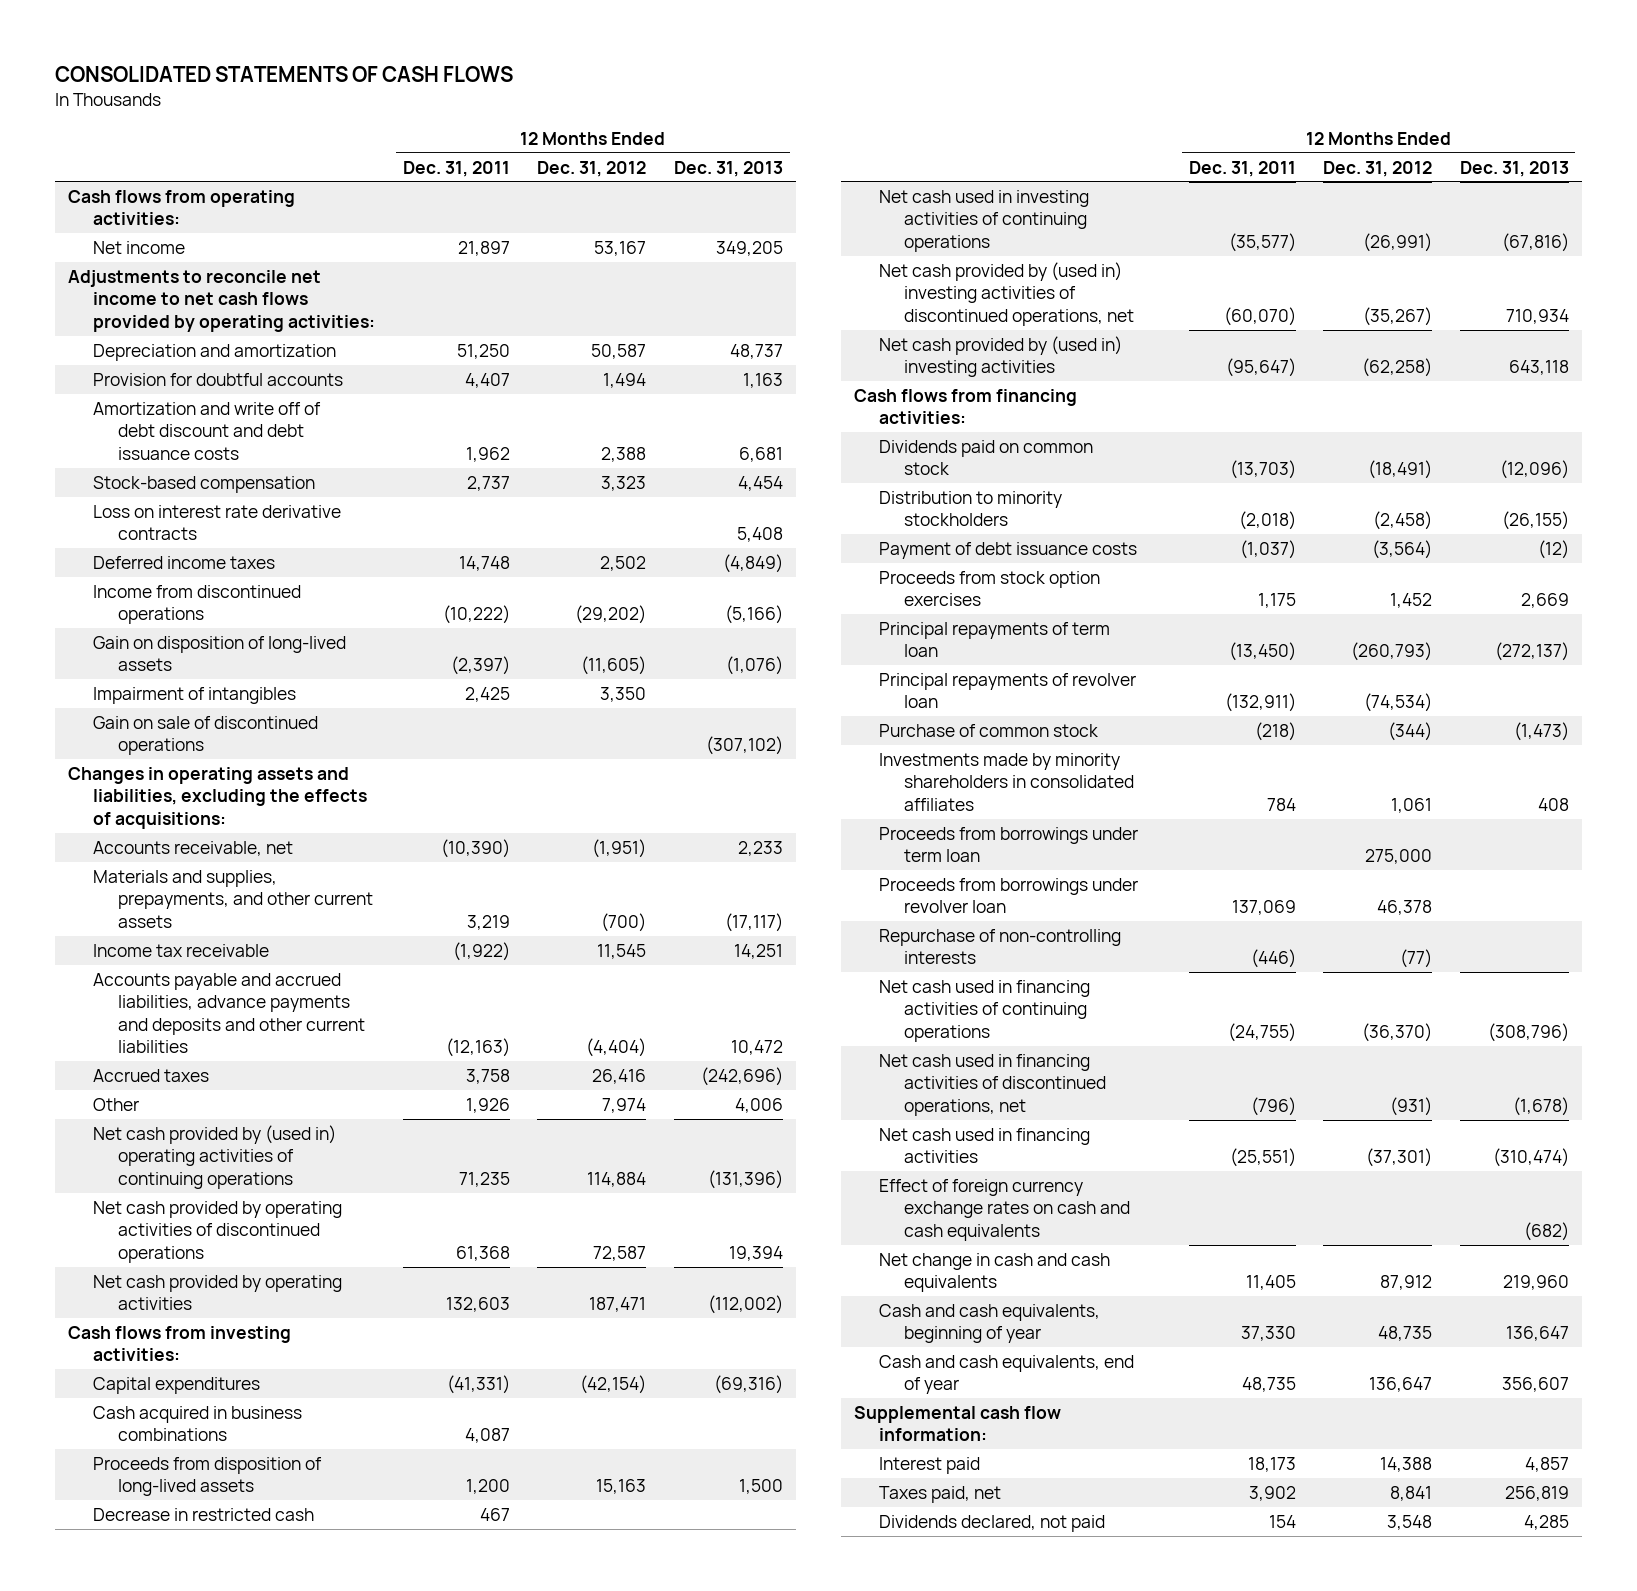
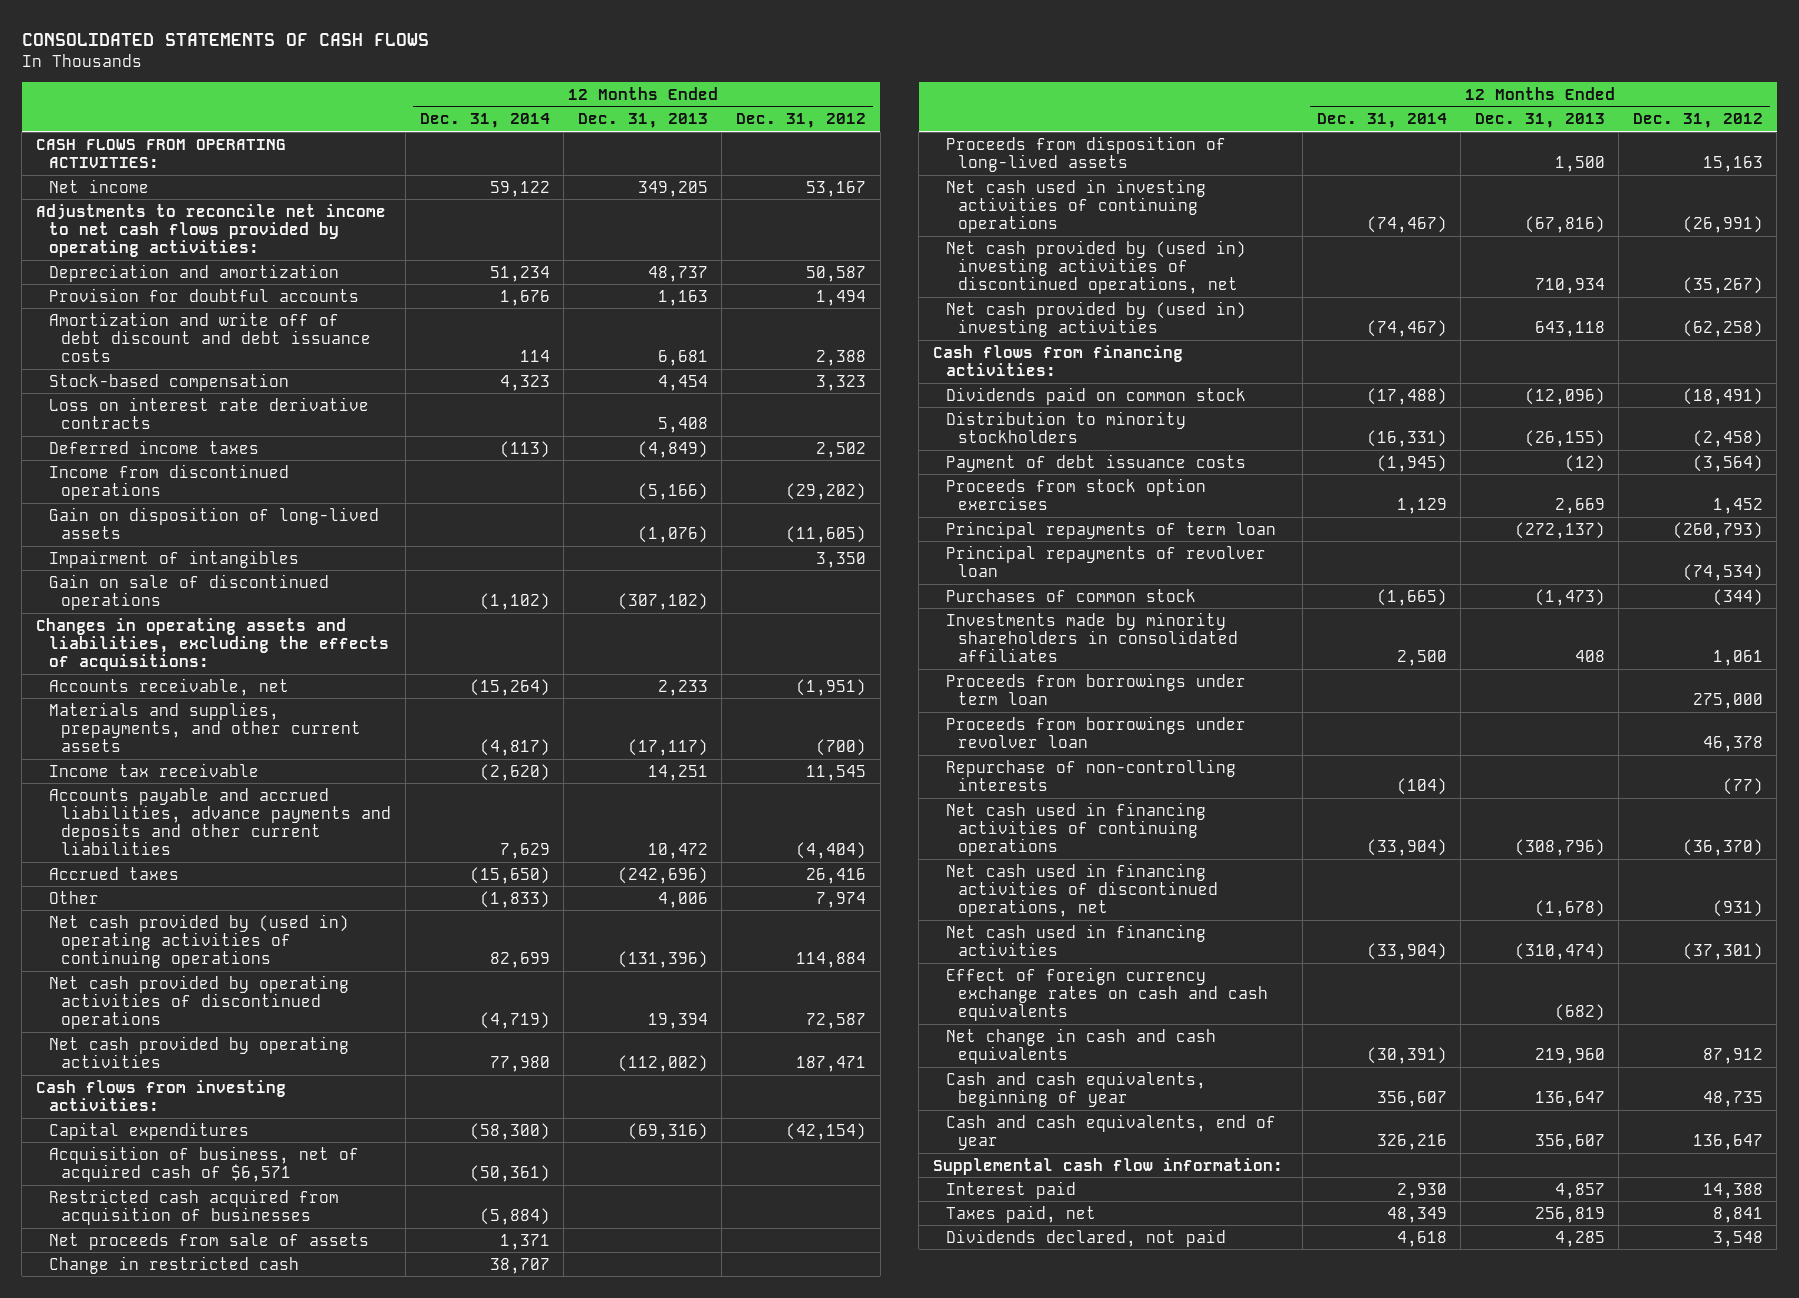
- | 12 Months Ended Dec. 31, 2011 | 12 Months Ended Dec. 31, 2012 | 12 Months Ended Dec. 31, 2013
+ | 12 Months Ended Dec. 31, 2014 | 12 Months Ended Dec. 31, 2013 | 12 Months Ended Dec. 31, 2012
- Cash flows from operating activities:
+ CASH FLOWS FROM OPERATING ACTIVITIES:
- Cash acquired in business combinations | 4,087 | |
+ Acquisition of business, net of acquired cash of $6,571 | (50,361) | |
+ Restricted cash acquired from acquisition of businesses | (5,884) | |
+ Net proceeds from sale of assets | 1,371 | |
+ Change in restricted cash | 38,707 | |
- Decrease in restricted cash | 467 | |
- Purchase of common stock | (218) | (344) | (1,473)
+ Purchases of common stock | (1,665) | (1,473) | (344)

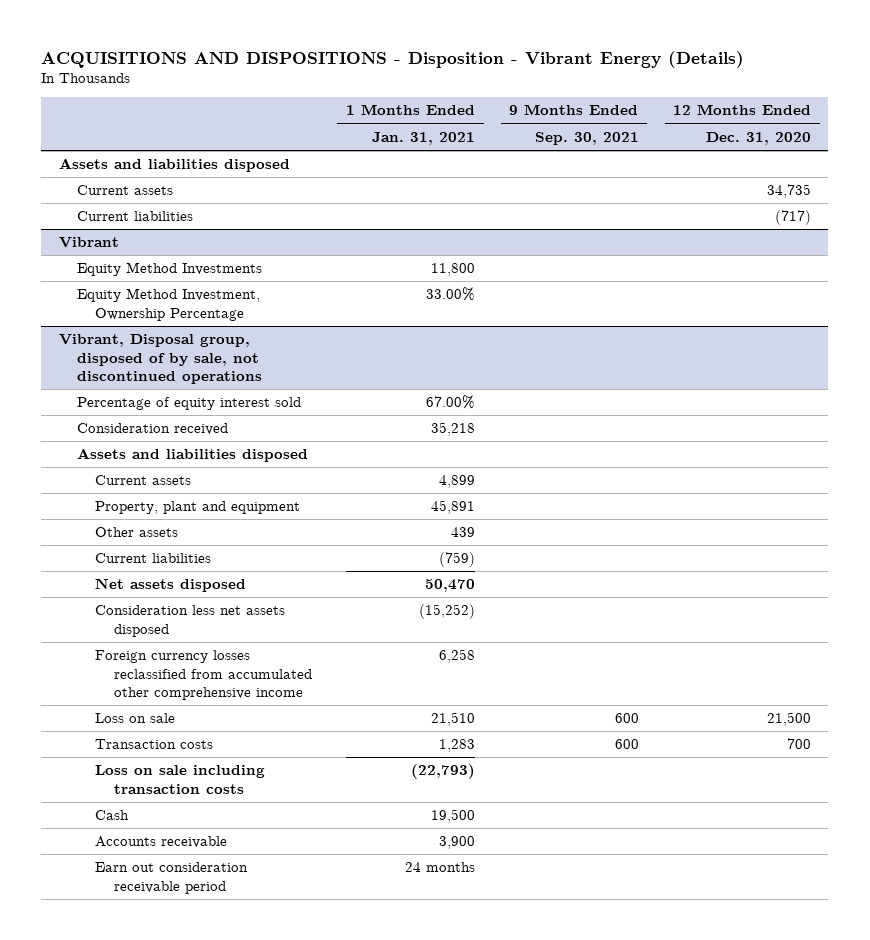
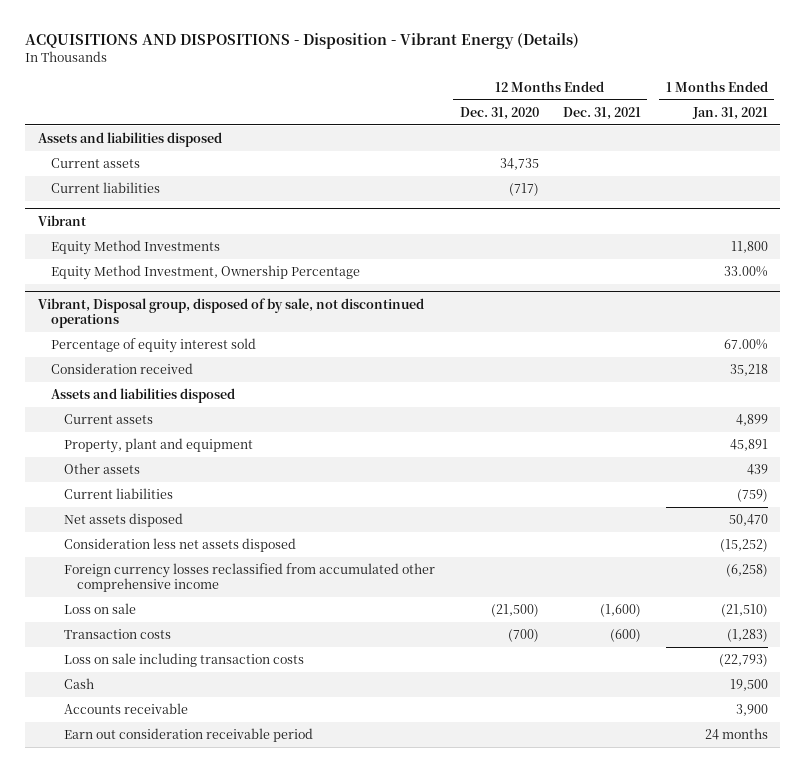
- | 1 Months Ended Jan. 31, 2021 | 9 Months Ended Sep. 30, 2021 | 12 Months Ended Dec. 31, 2020
+ | 12 Months Ended Dec. 31, 2020 | 12 Months Ended Dec. 31, 2021 | 1 Months Ended Jan. 31, 2021
@ Vibrant, Disposal group, disposed of by sale, not discontinued operations
- Foreign currency losses reclassified from accumulated other comprehensive income | 6,258 | |
- Loss on sale | 21,510 | 600 | 21,500
- Transaction costs | 1,283 | 600 | 700
+ Foreign currency losses reclassified from accumulated other comprehensive income | | | (6,258)
+ Loss on sale | (21,500) | (1,600) | (21,510)
+ Transaction costs | (700) | (600) | (1,283)

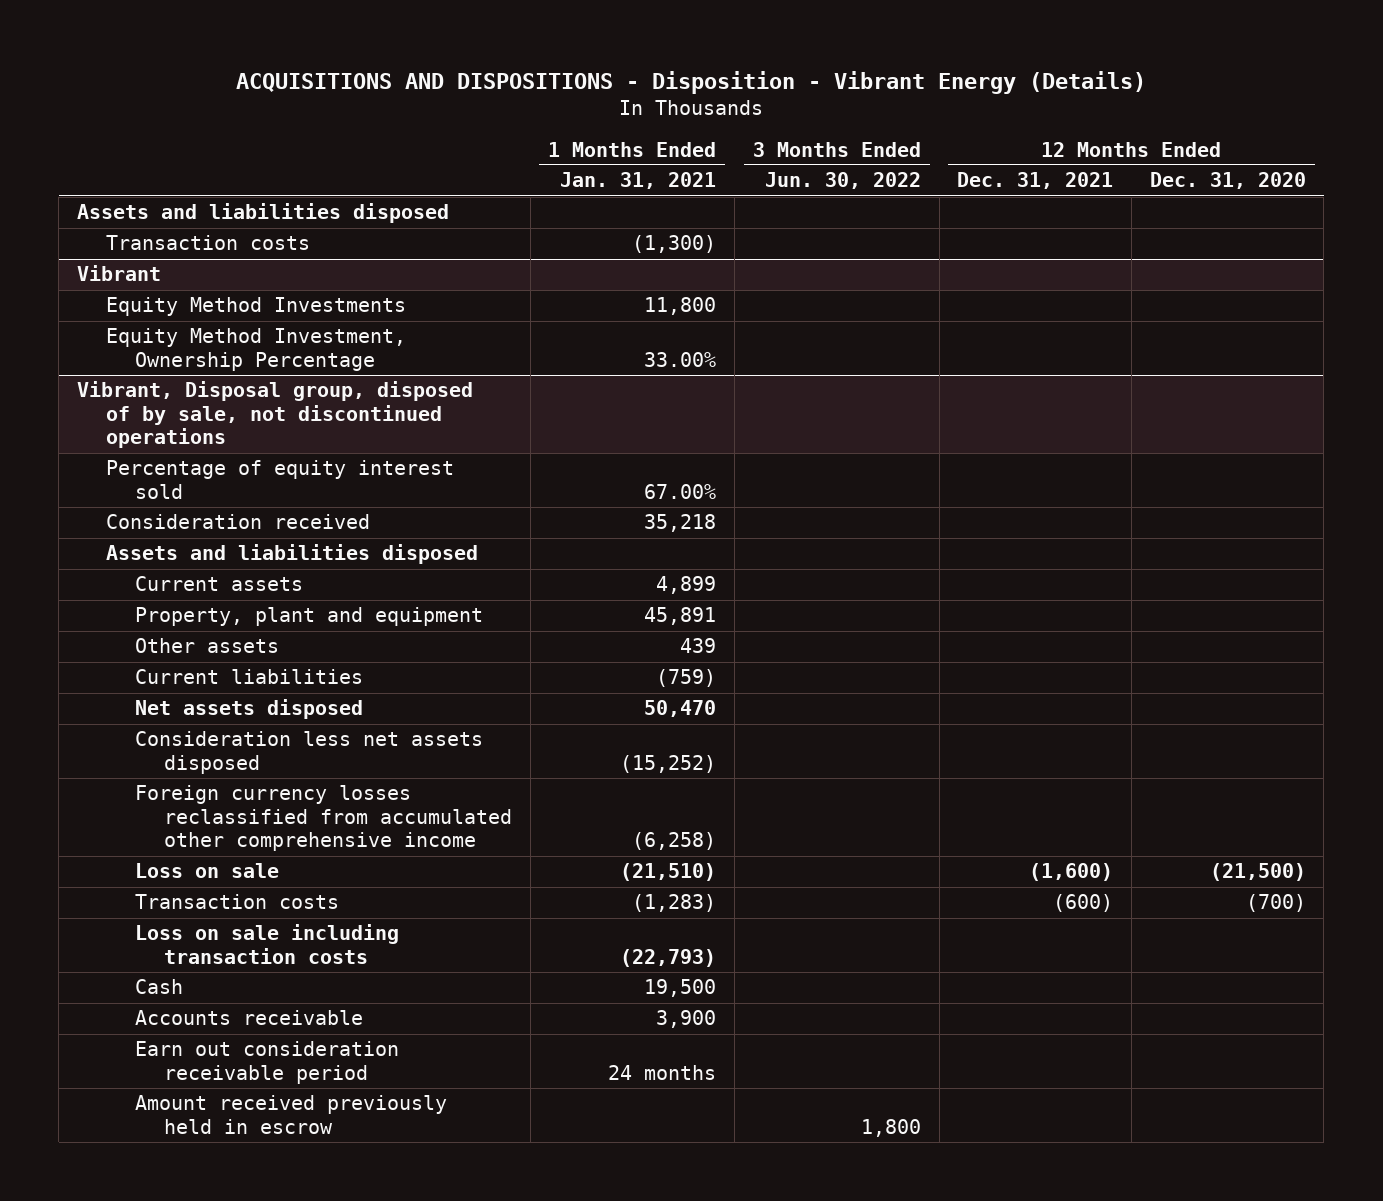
- | 12 Months Ended Dec. 31, 2020 | 12 Months Ended Dec. 31, 2021 | 1 Months Ended Jan. 31, 2021
+ | 1 Months Ended Jan. 31, 2021 | 3 Months Ended Jun. 30, 2022 | 12 Months Ended Dec. 31, 2021 | 12 Months Ended Dec. 31, 2020
- Current assets | 34,735 | |
- Current liabilities | (717) | |
+ Transaction costs | (1,300) | | |
@ Vibrant, Disposal group, disposed of by sale, not discontinued operations
+ Amount received previously held in escrow | | 1,800 | |

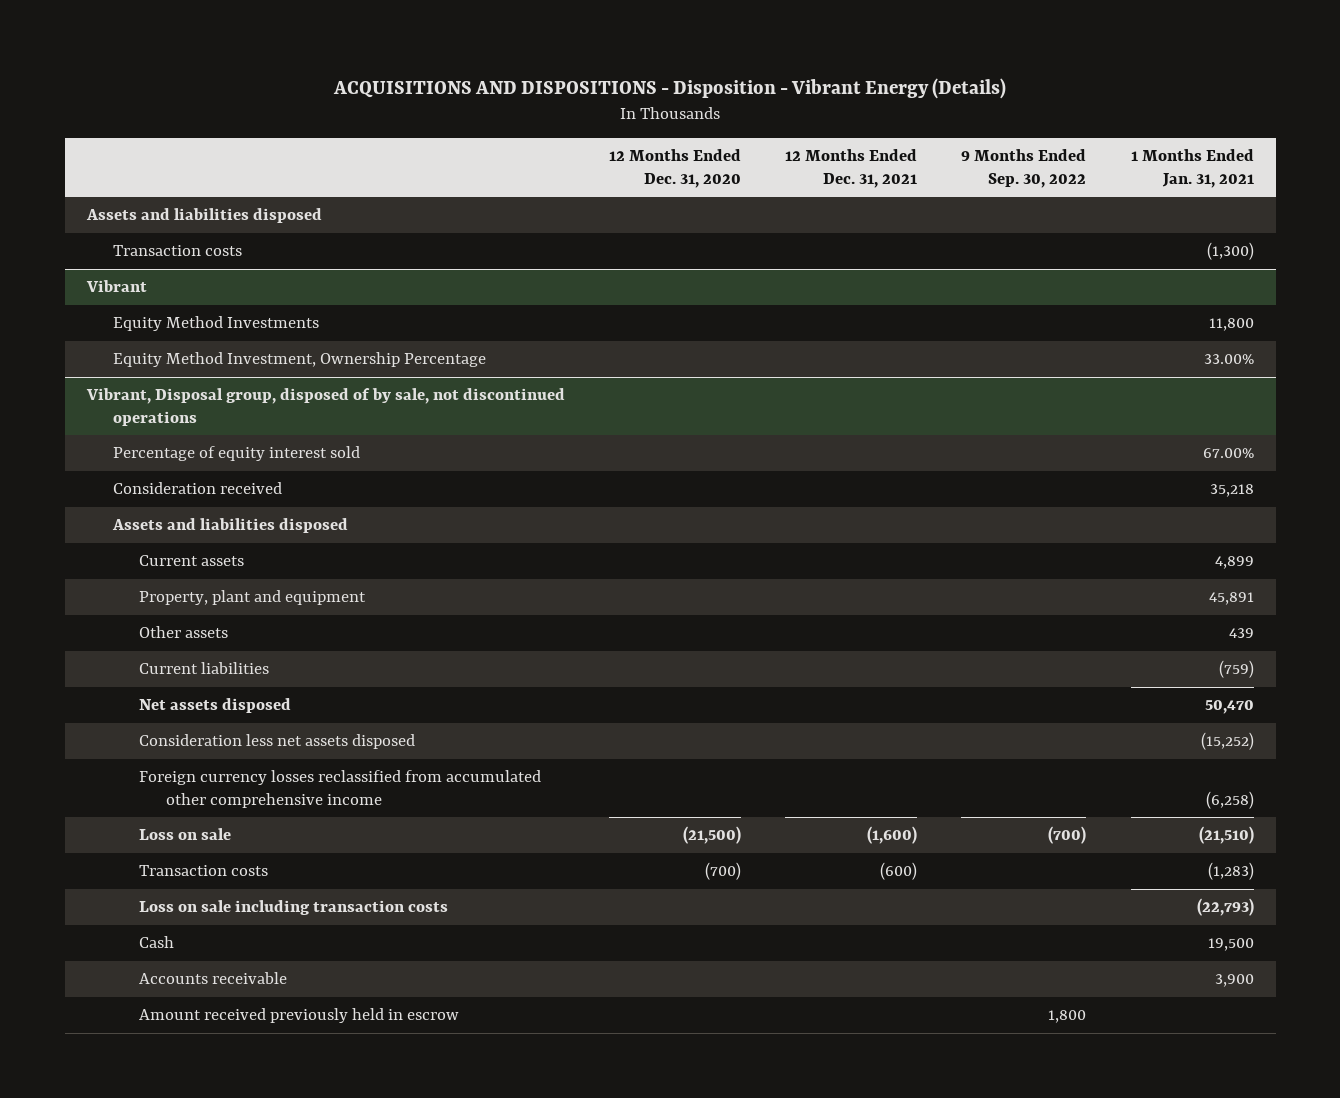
- | 1 Months Ended Jan. 31, 2021 | 3 Months Ended Jun. 30, 2022 | 12 Months Ended Dec. 31, 2021 | 12 Months Ended Dec. 31, 2020
+ | 12 Months Ended Dec. 31, 2020 | 12 Months Ended Dec. 31, 2021 | 9 Months Ended Sep. 30, 2022 | 1 Months Ended Jan. 31, 2021
@ Vibrant, Disposal group, disposed of by sale, not discontinued operations
- Earn out consideration receivable period | 24 months | | |

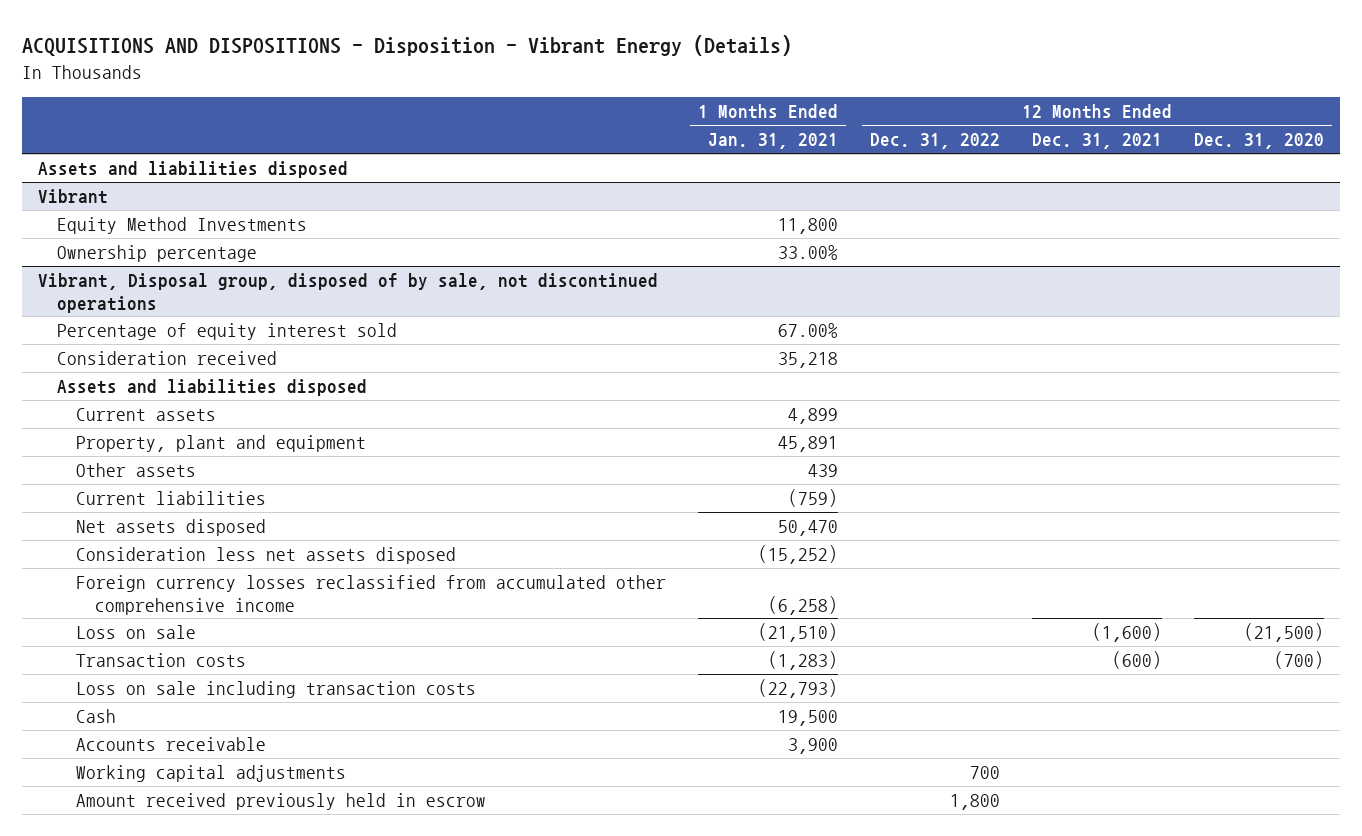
- | 12 Months Ended Dec. 31, 2020 | 12 Months Ended Dec. 31, 2021 | 9 Months Ended Sep. 30, 2022 | 1 Months Ended Jan. 31, 2021
+ | 1 Months Ended Jan. 31, 2021 | 12 Months Ended Dec. 31, 2022 | 12 Months Ended Dec. 31, 2021 | 12 Months Ended Dec. 31, 2020
- Transaction costs | | | | (1,300)
@ Vibrant
- Equity Method Investment, Ownership Percentage | | | | 33.00%
+ Ownership percentage | 33.00% | | |
@ Vibrant, Disposal group, disposed of by sale, not discontinued operations
+ Working capital adjustments | | 700 | |

